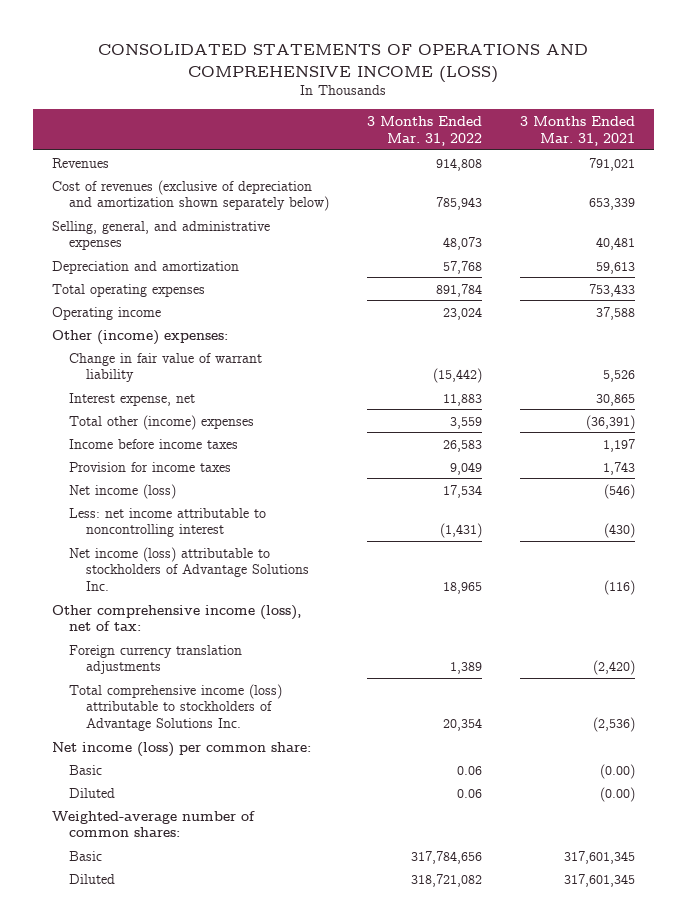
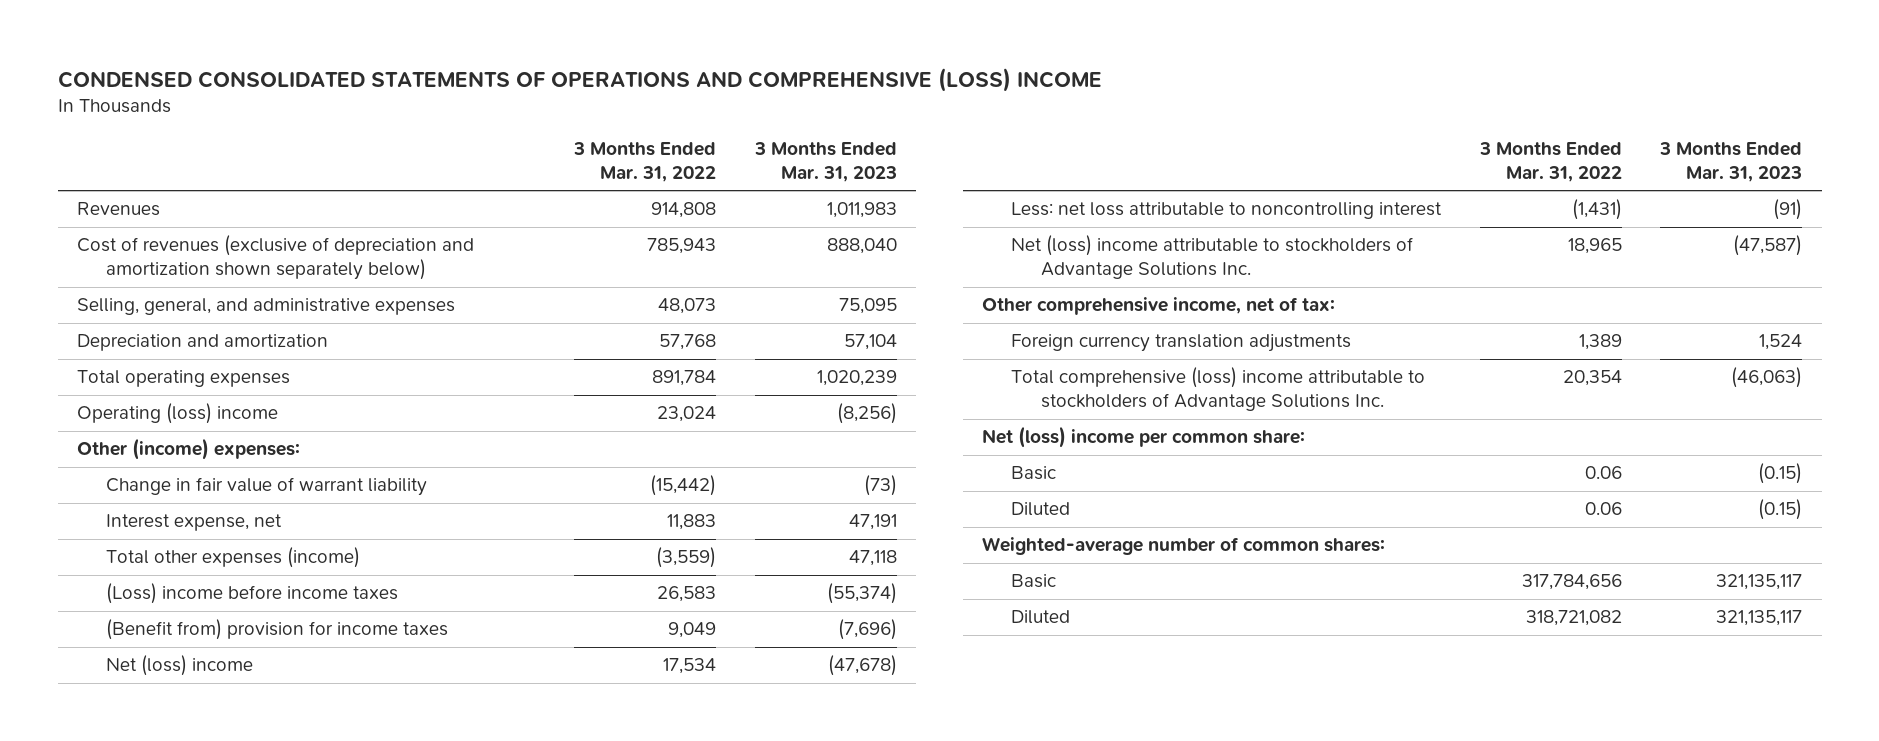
- CONSOLIDATED STATEMENTS OF OPERATIONS AND COMPREHENSIVE INCOME (LOSS)
+ CONDENSED CONSOLIDATED STATEMENTS OF OPERATIONS AND COMPREHENSIVE (LOSS) INCOME
- | 3 Months Ended Mar. 31, 2022 | 3 Months Ended Mar. 31, 2021
+ | 3 Months Ended Mar. 31, 2022 | 3 Months Ended Mar. 31, 2023
- Operating income | 23,024 | 37,588
+ Operating (loss) income | 23,024 | (8,256)
- Total other (income) expenses | 3,559 | (36,391)
- Income before income taxes | 26,583 | 1,197
- Provision for income taxes | 9,049 | 1,743
- Net income (loss) | 17,534 | (546)
- Less: net income attributable to noncontrolling interest | (1,431) | (430)
- Net income (loss) attributable to stockholders of Advantage Solutions Inc. | 18,965 | (116)
- Other comprehensive income (loss), net of tax:
+ Total other expenses (income) | (3,559) | 47,118
+ (Loss) income before income taxes | 26,583 | (55,374)
+ (Benefit from) provision for income taxes | 9,049 | (7,696)
+ Net (loss) income | 17,534 | (47,678)
+ Less: net loss attributable to noncontrolling interest | (1,431) | (91)
+ Net (loss) income attributable to stockholders of Advantage Solutions Inc. | 18,965 | (47,587)
+ Other comprehensive income, net of tax:
- Total comprehensive income (loss) attributable to stockholders of Advantage Solutions Inc. | 20,354 | (2,536)
- Net income (loss) per common share:
+ Total comprehensive (loss) income attributable to stockholders of Advantage Solutions Inc. | 20,354 | (46,063)
+ Net (loss) income per common share:

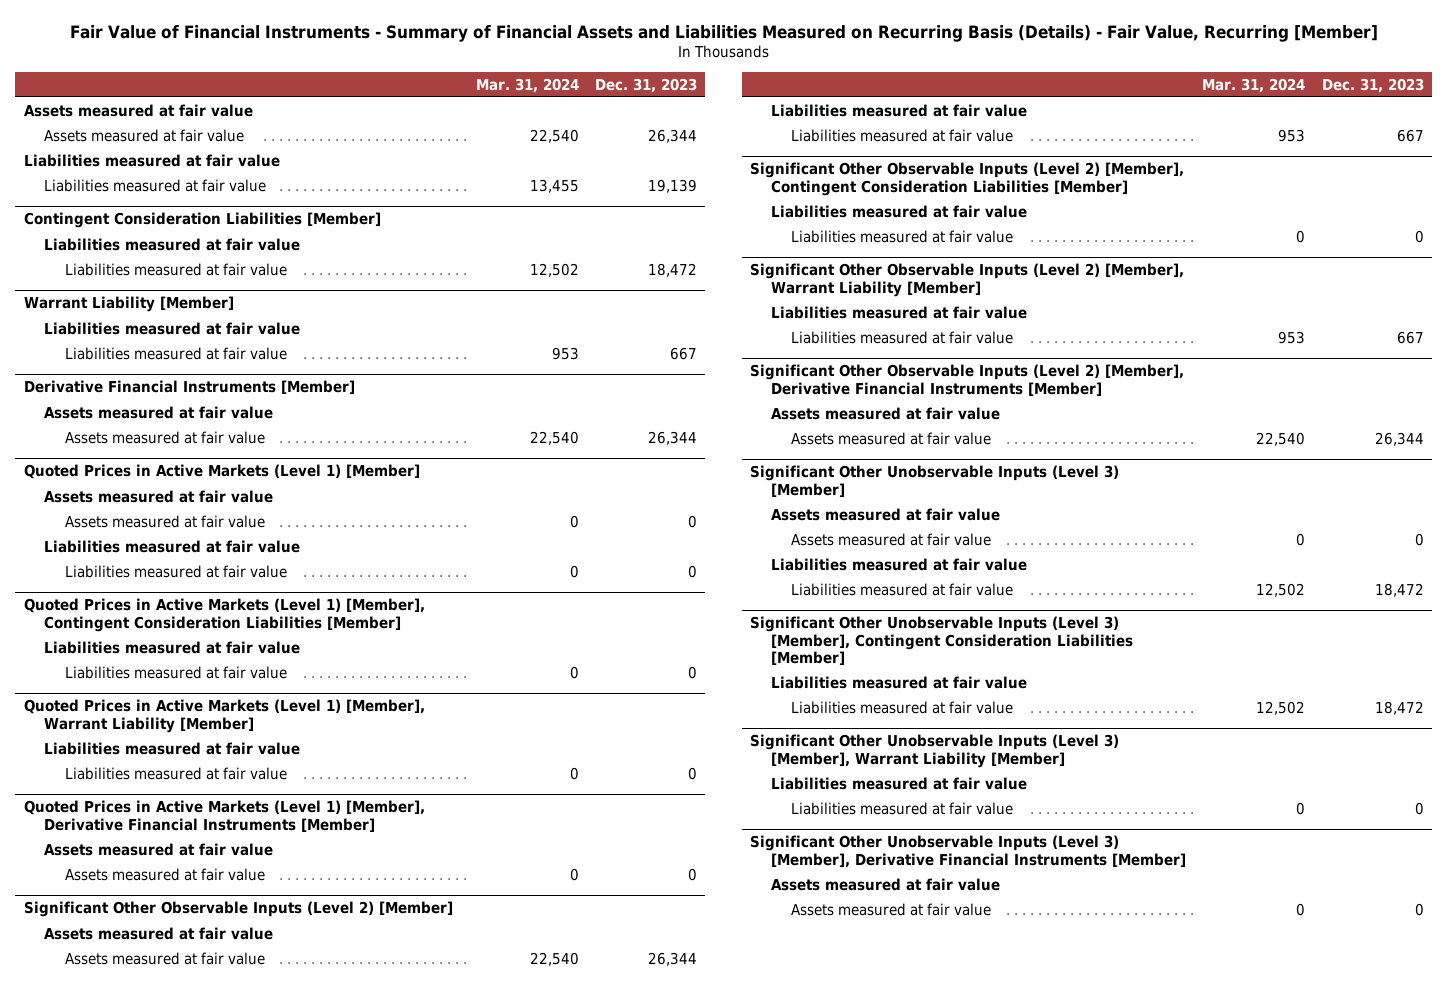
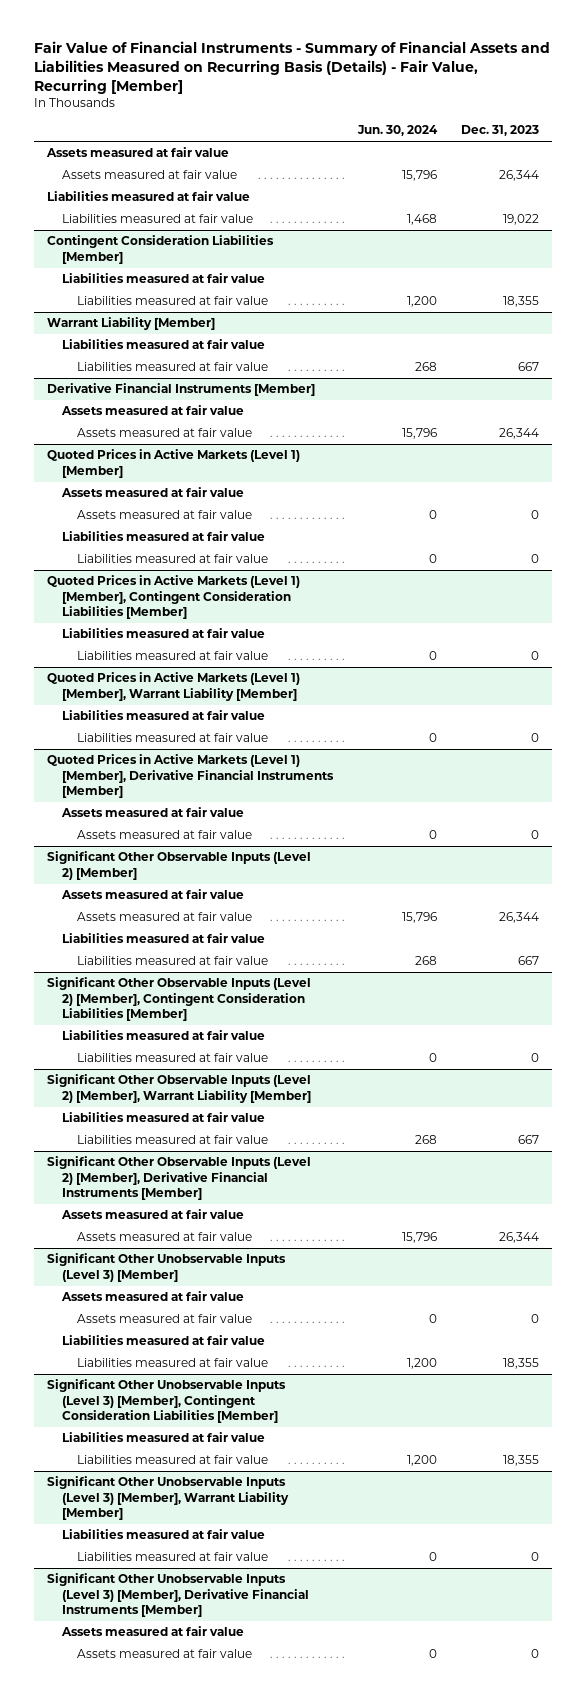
- | Mar. 31, 2024 | Dec. 31, 2023
+ | Jun. 30, 2024 | Dec. 31, 2023
- Liabilities measured at fair value | 13,455 | 19,139
+ Liabilities measured at fair value | 1,468 | 19,022
@ Contingent Consideration Liabilities [Member]
- Liabilities measured at fair value | 12,502 | 18,472
+ Liabilities measured at fair value | 1,200 | 18,355
@ Significant Other Unobservable Inputs (Level 3) [Member]
- Liabilities measured at fair value | 12,502 | 18,472
+ Liabilities measured at fair value | 1,200 | 18,355
@ Significant Other Unobservable Inputs (Level 3) [Member], Contingent Consideration Liabilities [Member]
- Liabilities measured at fair value | 12,502 | 18,472
+ Liabilities measured at fair value | 1,200 | 18,355

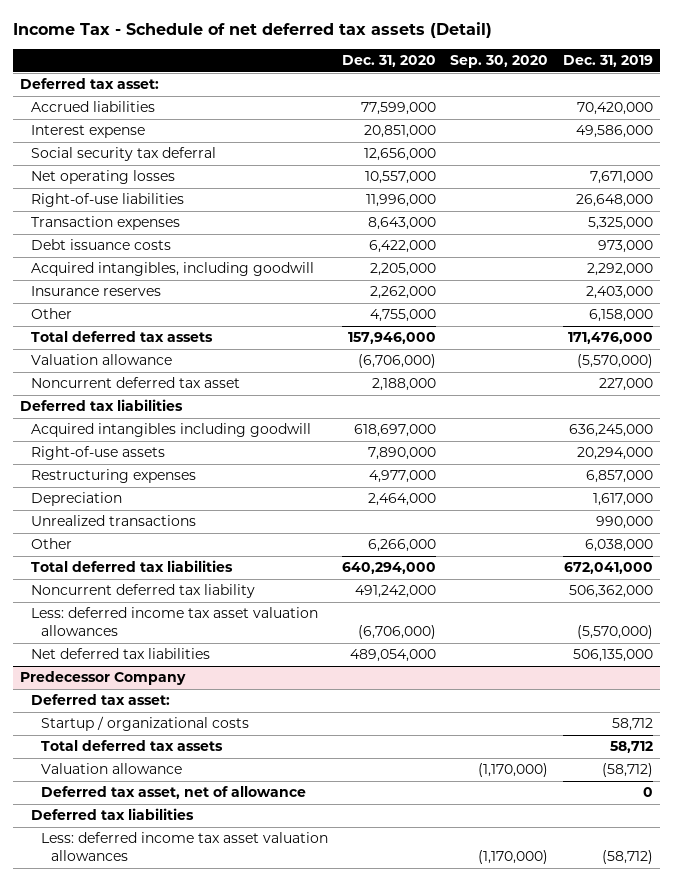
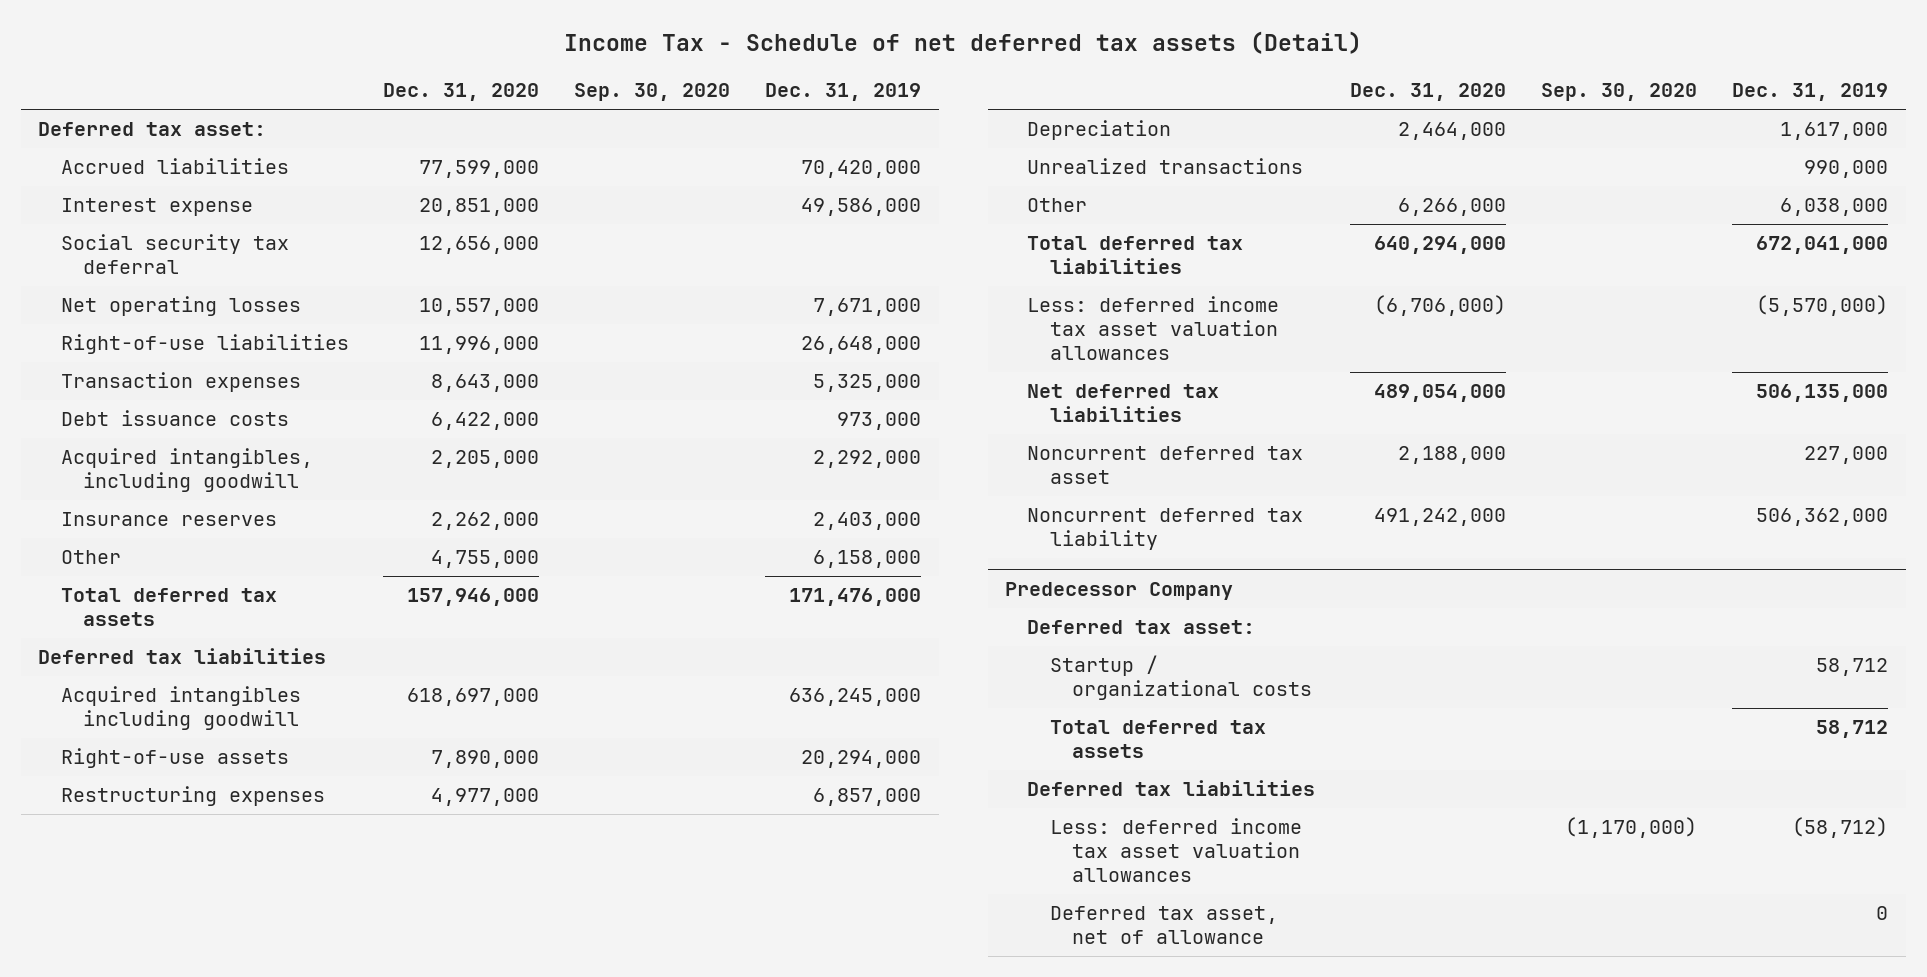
- Valuation allowance | (6,706,000) | | (5,570,000)
moved down: Noncurrent deferred tax asset | 2,188,000 | | 227,000
moved down: Noncurrent deferred tax liability | 491,242,000 | | 506,362,000
@ Predecessor Company
- Valuation allowance | | (1,170,000) | (58,712)
moved down: Deferred tax asset, net of allowance | | | 0

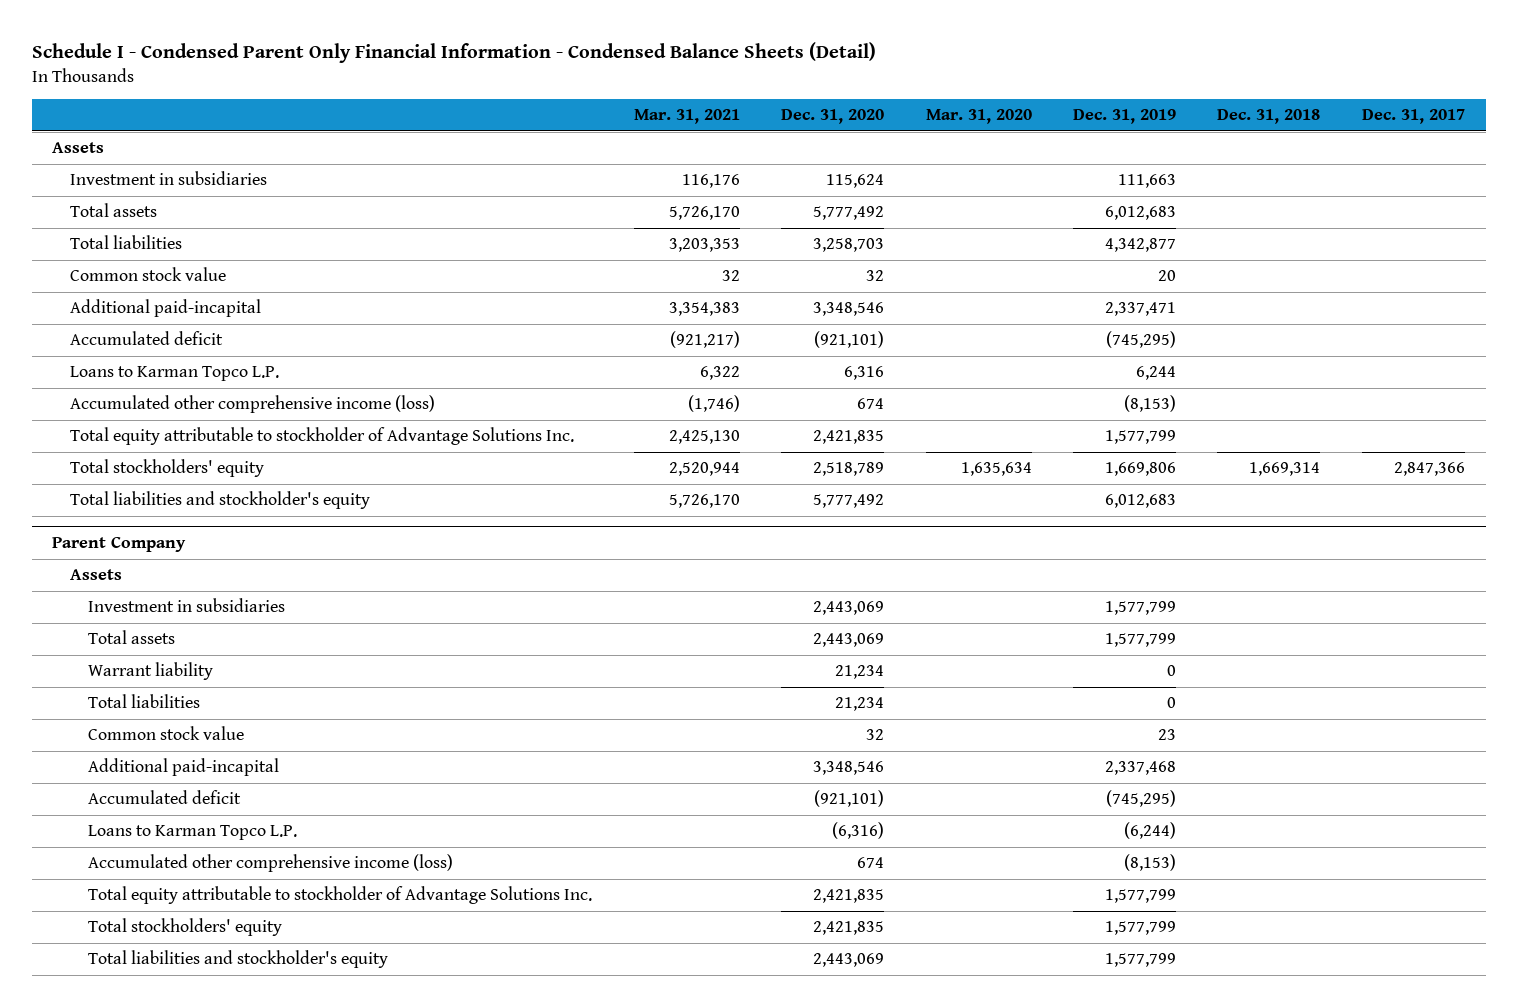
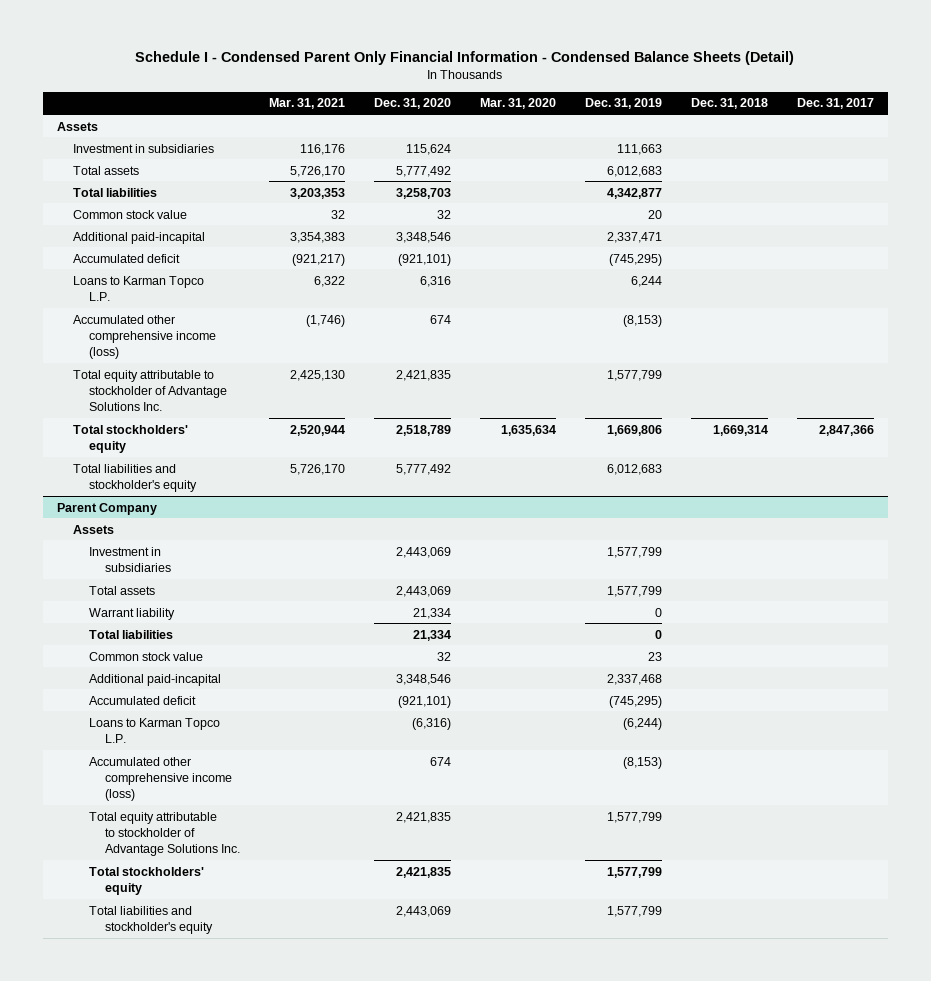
@ Parent Company
- Warrant liability | | 21,234 | | 0 | |
- Total liabilities | | 21,234 | | 0 | |
+ Warrant liability | | 21,334 | | 0 | |
+ Total liabilities | | 21,334 | | 0 | |

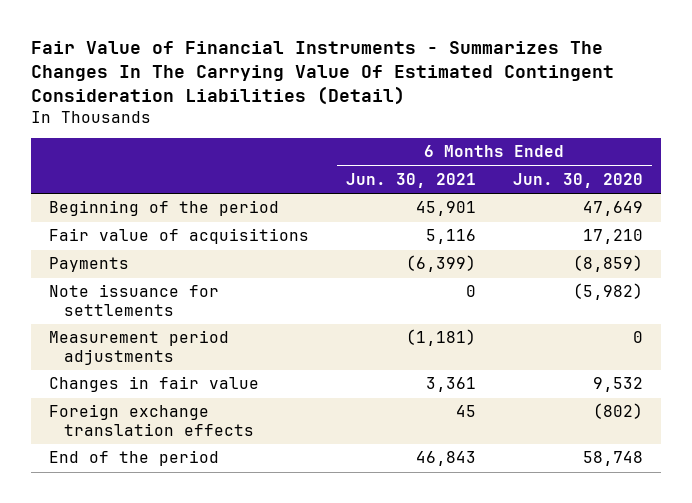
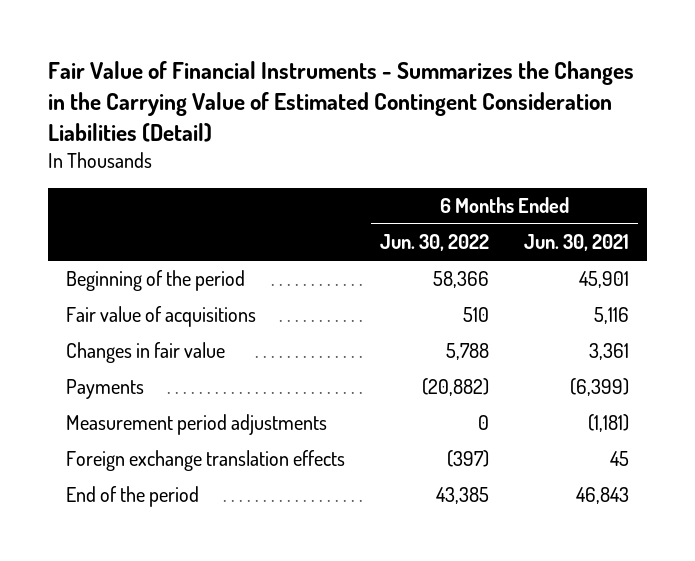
- Fair Value of Financial Instruments - Summarizes The Changes In The Carrying Value Of Estimated Contingent Consideration Liabilities (Detail)
+ Fair Value of Financial Instruments - Summarizes the Changes in the Carrying Value of Estimated Contingent Consideration Liabilities (Detail)
- | 6 Months Ended Jun. 30, 2021 | 6 Months Ended Jun. 30, 2020
+ | 6 Months Ended Jun. 30, 2022 | 6 Months Ended Jun. 30, 2021
moved up: Changes in fair value | 5,788 | 3,361
- Note issuance for settlements | 0 | (5,982)

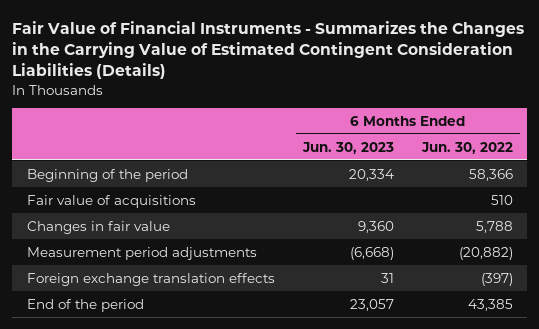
- Fair Value of Financial Instruments - Summarizes the Changes in the Carrying Value of Estimated Contingent Consideration Liabilities (Detail)
+ Fair Value of Financial Instruments - Summarizes the Changes in the Carrying Value of Estimated Contingent Consideration Liabilities (Details)
- | 6 Months Ended Jun. 30, 2022 | 6 Months Ended Jun. 30, 2021
+ | 6 Months Ended Jun. 30, 2023 | 6 Months Ended Jun. 30, 2022
- Payments | (20,882) | (6,399)
- Measurement period adjustments | 0 | (1,181)
+ Measurement period adjustments | (6,668) | (20,882)

